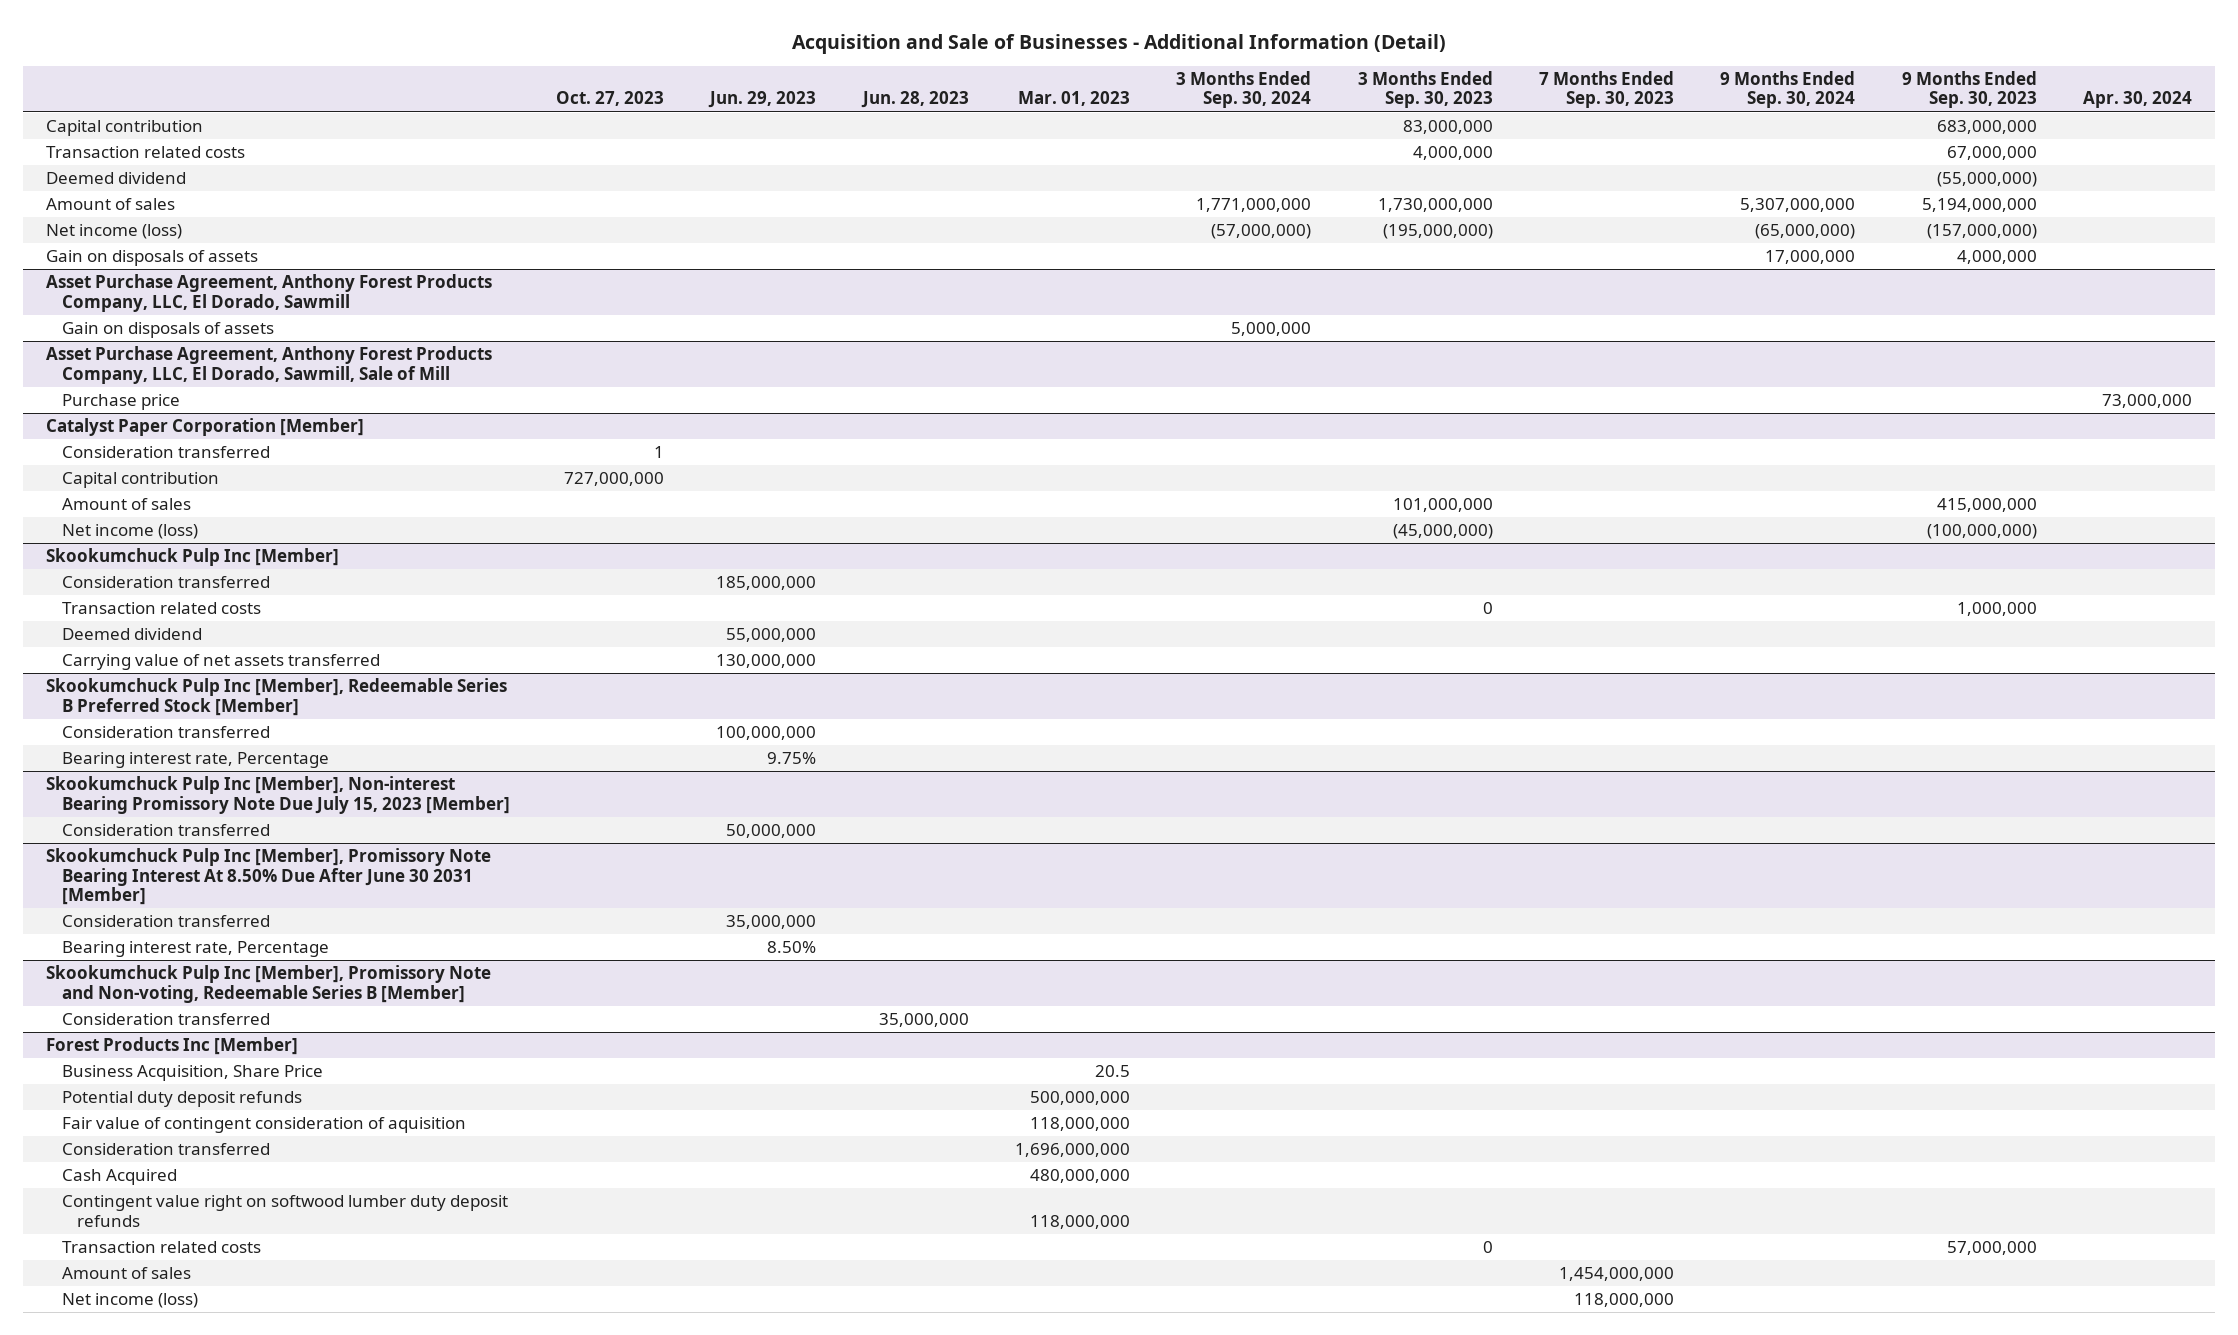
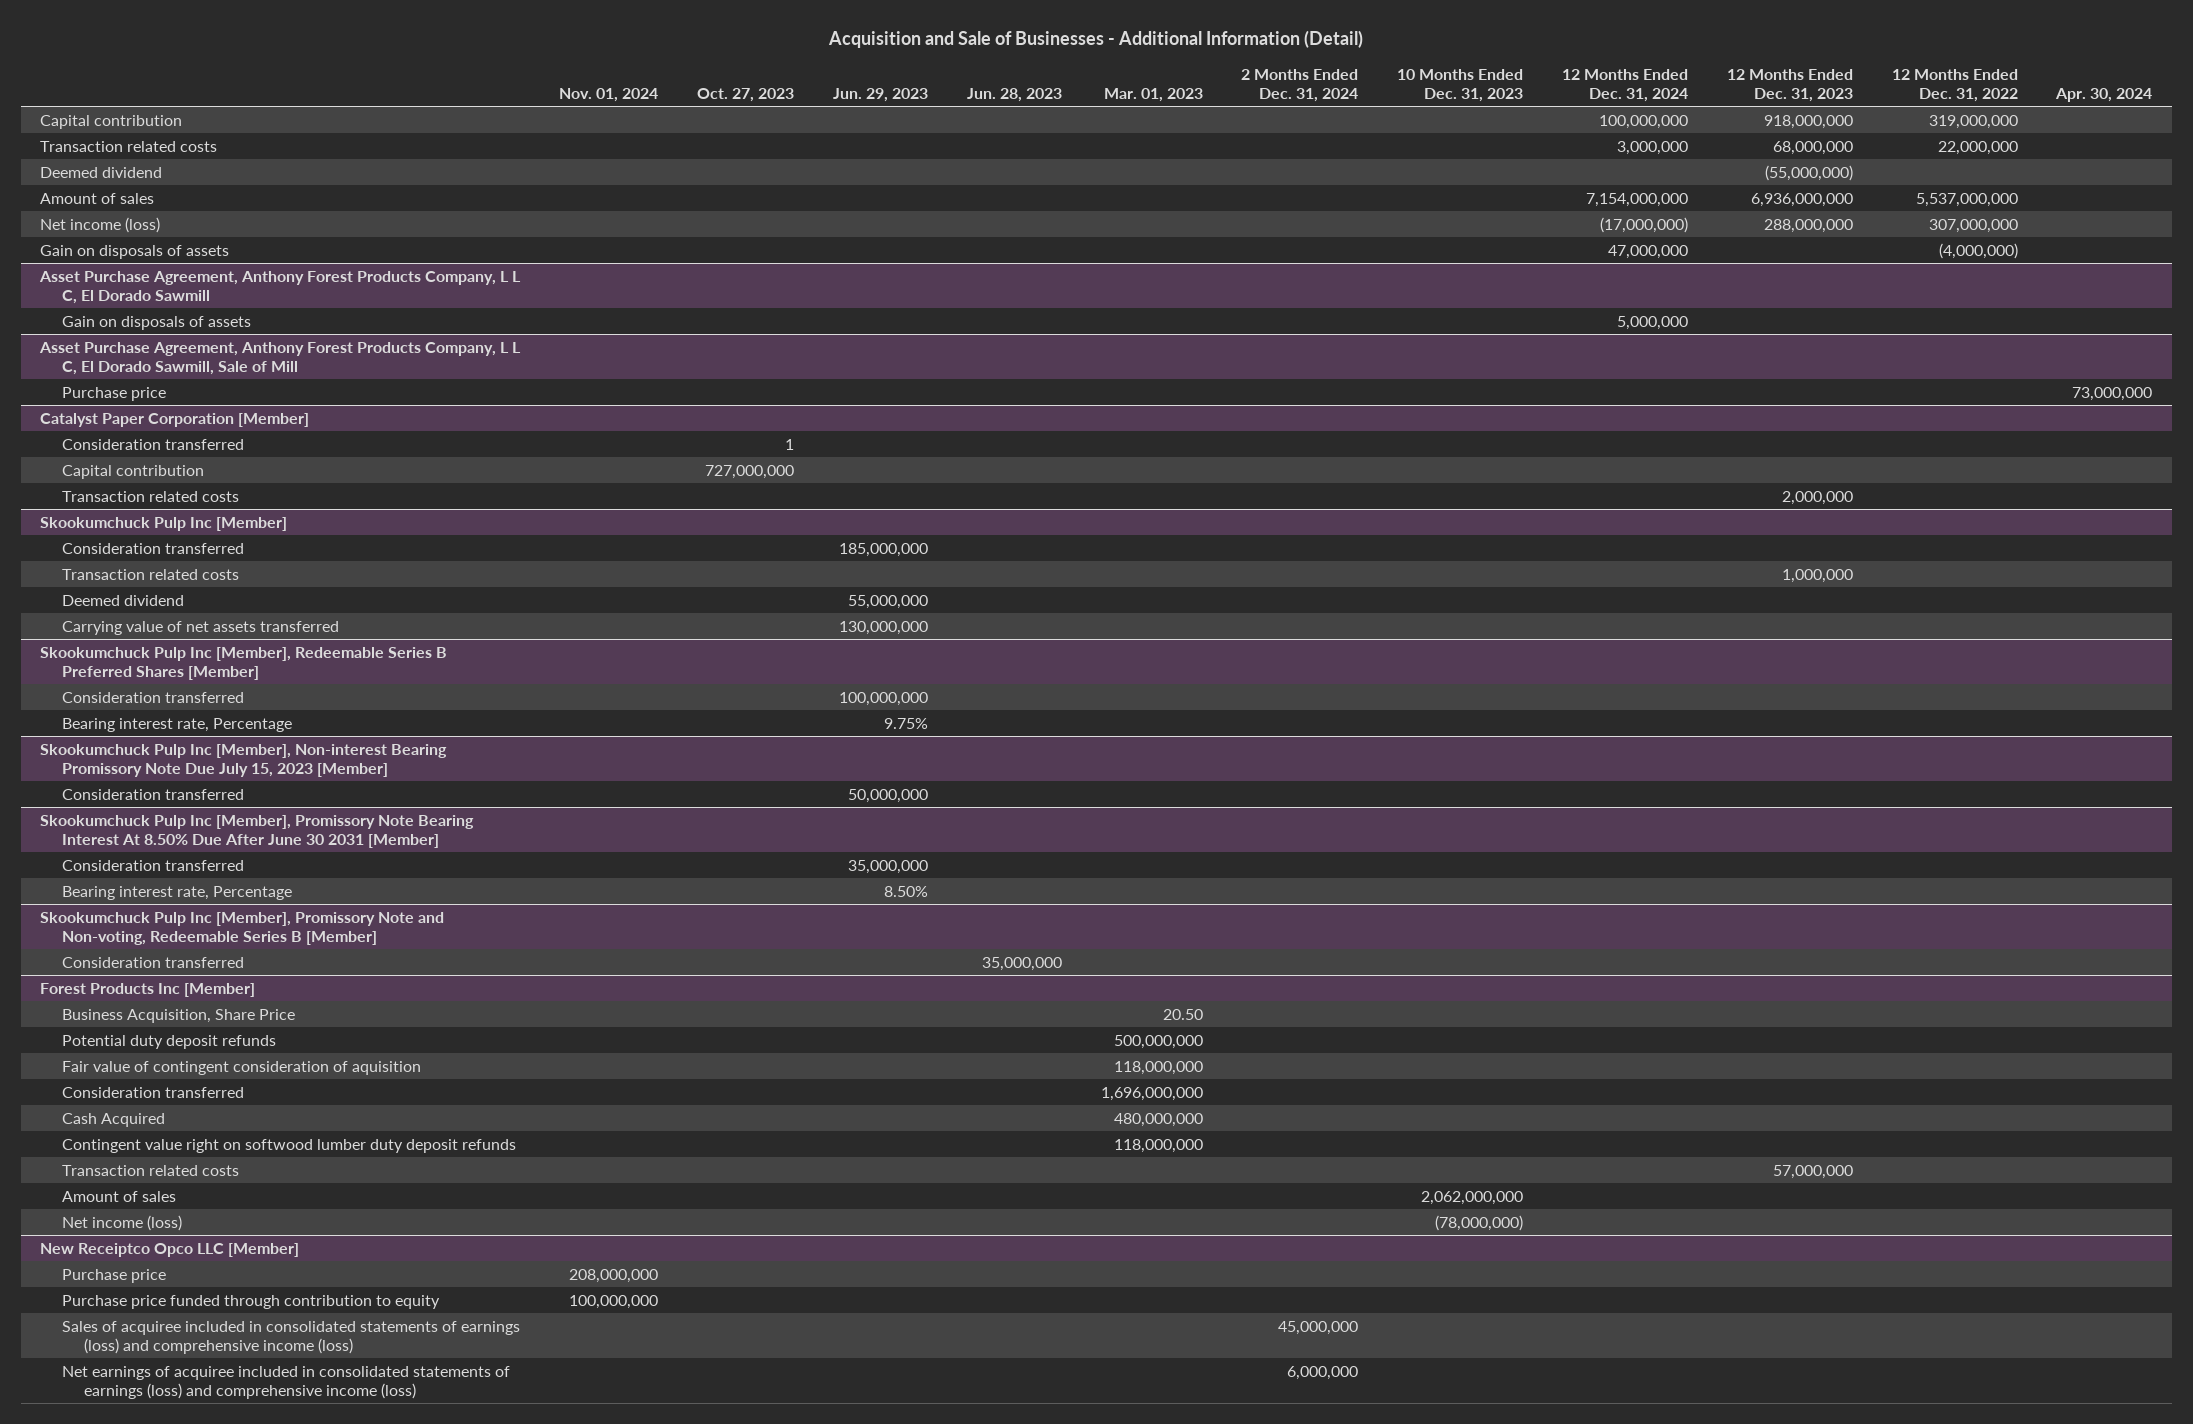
- | Oct. 27, 2023 | Jun. 29, 2023 | Jun. 28, 2023 | Mar. 01, 2023 | 3 Months Ended Sep. 30, 2024 | 3 Months Ended Sep. 30, 2023 | 7 Months Ended Sep. 30, 2023 | 9 Months Ended Sep. 30, 2024 | 9 Months Ended Sep. 30, 2023 | Apr. 30, 2024
+ | Nov. 01, 2024 | Oct. 27, 2023 | Jun. 29, 2023 | Jun. 28, 2023 | Mar. 01, 2023 | 2 Months Ended Dec. 31, 2024 | 10 Months Ended Dec. 31, 2023 | 12 Months Ended Dec. 31, 2024 | 12 Months Ended Dec. 31, 2023 | 12 Months Ended Dec. 31, 2022 | Apr. 30, 2024
- Asset Purchase Agreement, Anthony Forest Products Company, LLC, El Dorado, Sawmill
+ Asset Purchase Agreement, Anthony Forest Products Company, L L C, El Dorado Sawmill
- Asset Purchase Agreement, Anthony Forest Products Company, LLC, El Dorado, Sawmill, Sale of Mill
+ Asset Purchase Agreement, Anthony Forest Products Company, L L C, El Dorado Sawmill, Sale of Mill
@ Catalyst Paper Corporation [Member]
- Amount of sales | | | | | | 101,000,000 | | | 415,000,000 |
- Net income (loss) | | | | | | (45,000,000) | | | (100,000,000) |
+ Transaction related costs | | | | | | | | | 2,000,000 | |
- Skookumchuck Pulp Inc [Member], Redeemable Series B Preferred Stock [Member]
+ Skookumchuck Pulp Inc [Member], Redeemable Series B Preferred Shares [Member]
@ Forest Products Inc [Member]
- Business Acquisition, Share Price | | | | 20.5 | | | | | |
+ Business Acquisition, Share Price | | | | | 20.50 | | | | | |
+ New Receiptco Opco LLC [Member]
+ Purchase price | 208,000,000 | | | | | | | | | |
+ Purchase price funded through contribution to equity | 100,000,000 | | | | | | | | | |
+ Sales of acquiree included in consolidated statements of earnings (loss) and comprehensive income (loss) | | | | | | 45,000,000 | | | | |
+ Net earnings of acquiree included in consolidated statements of earnings (loss) and comprehensive income (loss) | | | | | | 6,000,000 | | | | |

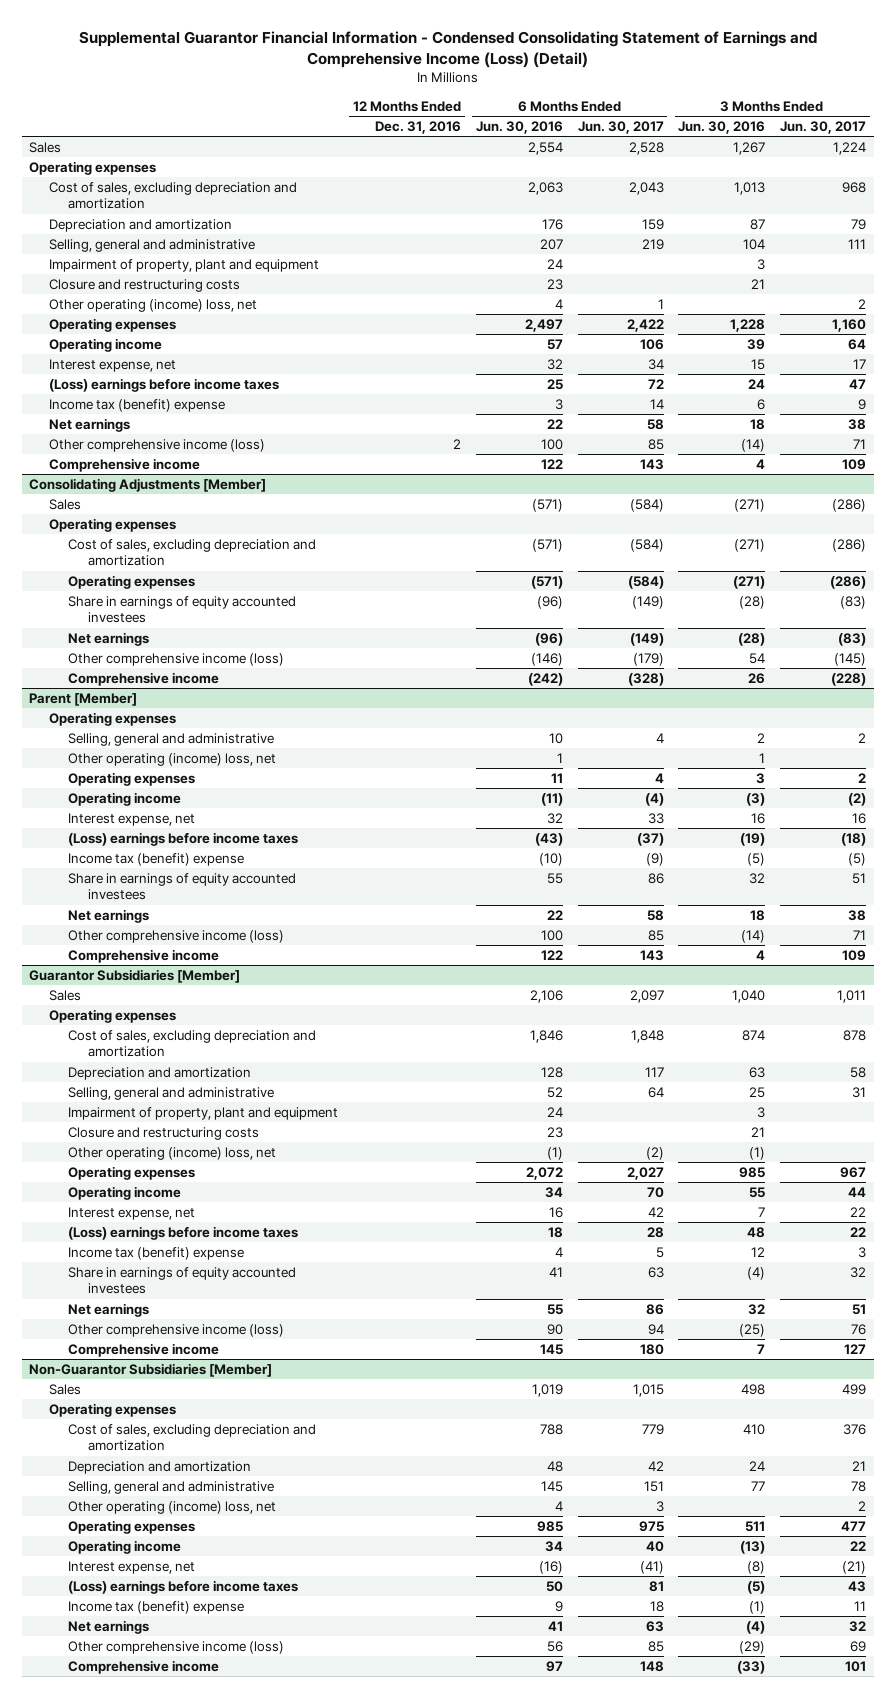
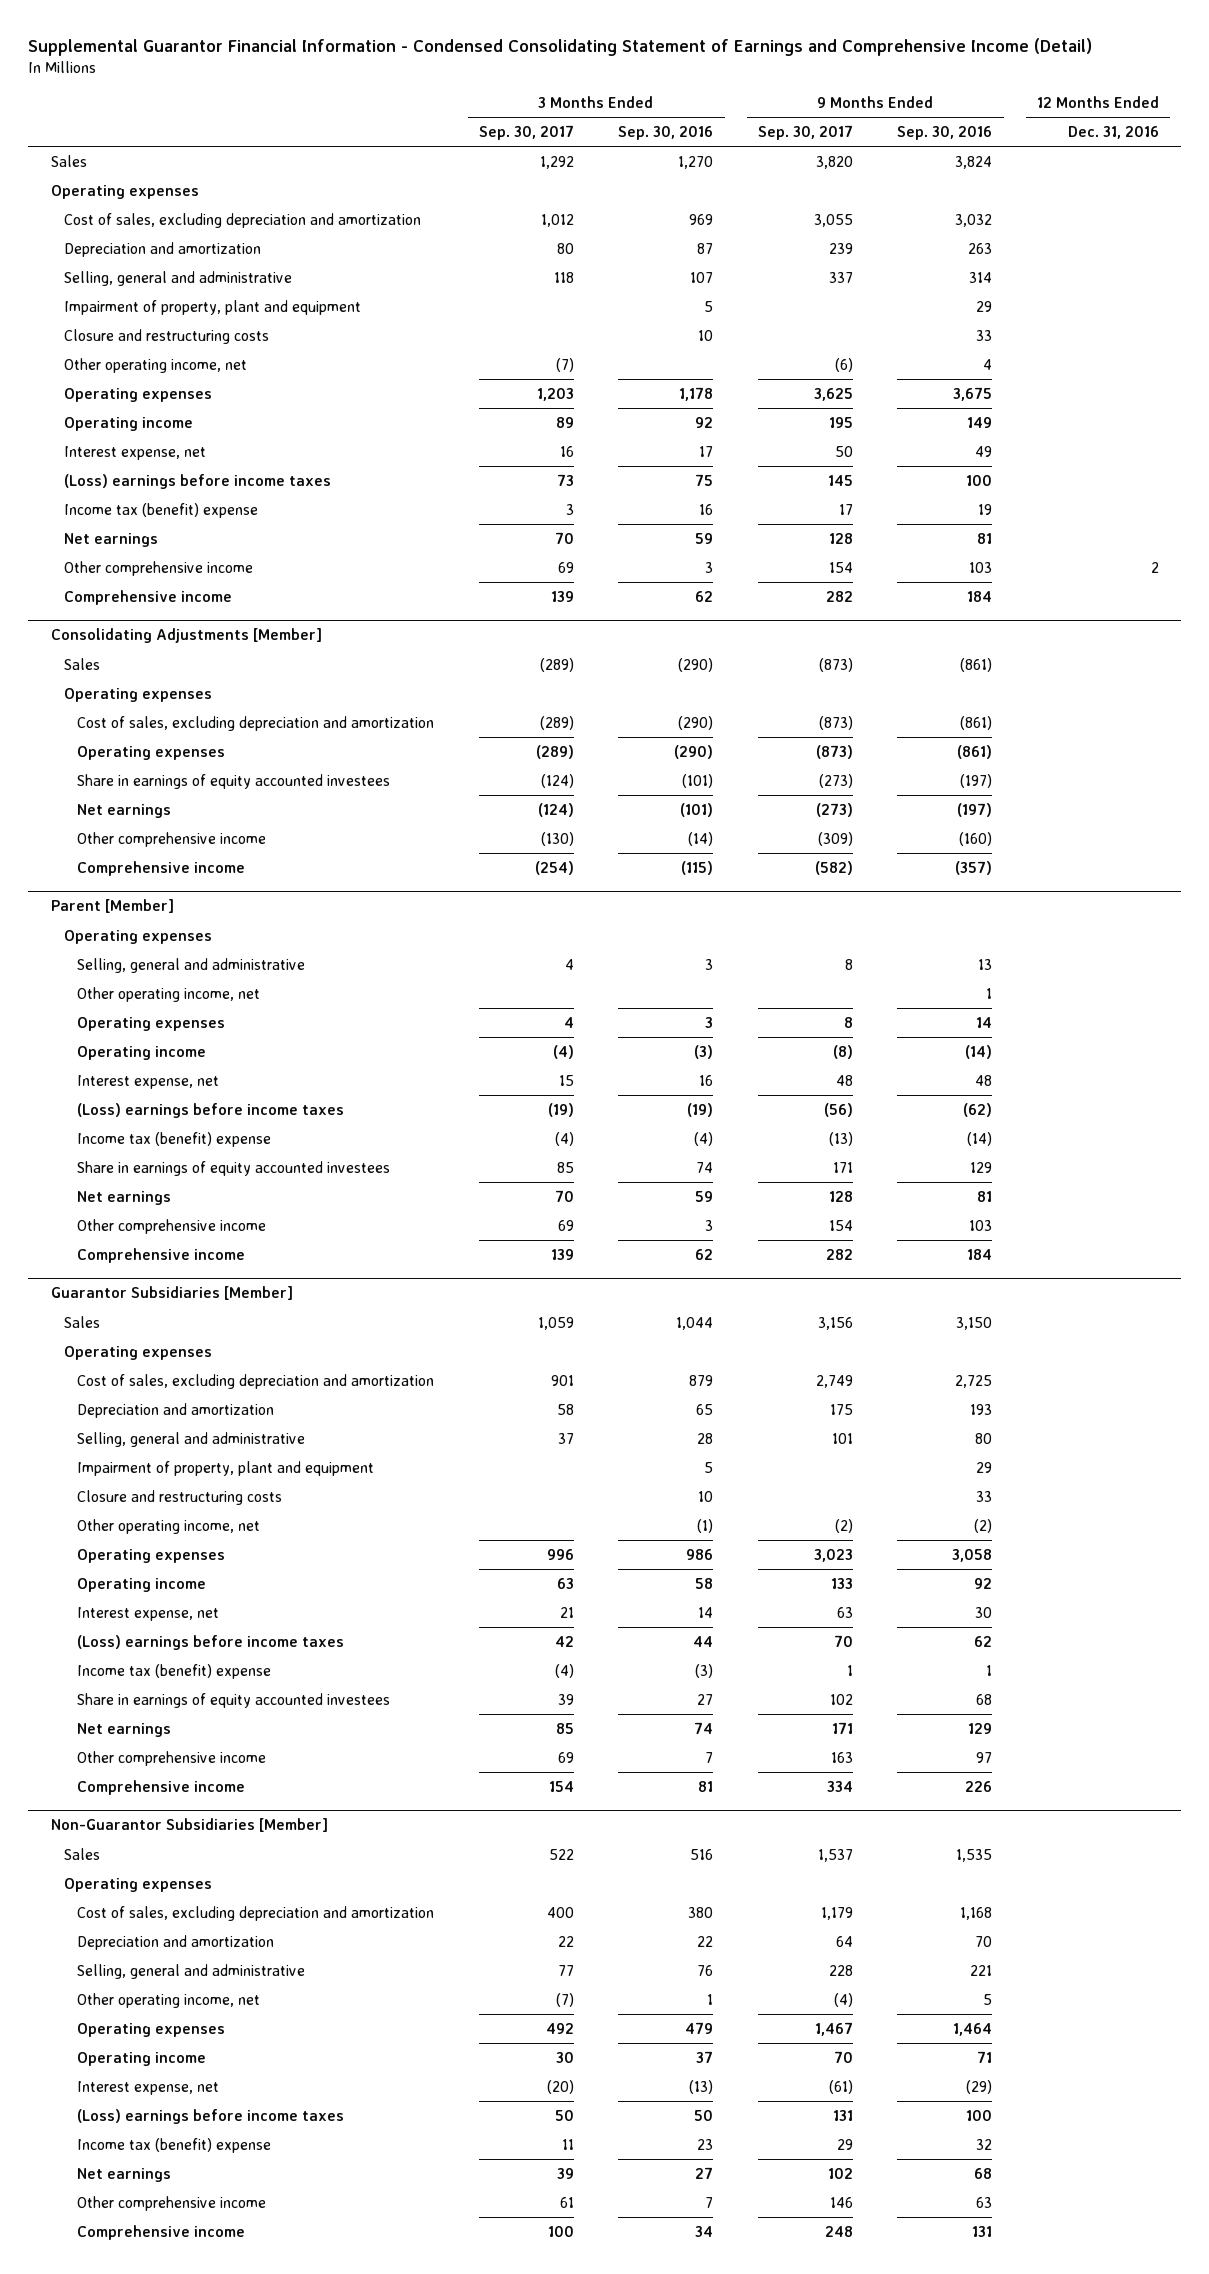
- Supplemental Guarantor Financial Information - Condensed Consolidating Statement of Earnings and Comprehensive Income (Loss) (Detail)
+ Supplemental Guarantor Financial Information - Condensed Consolidating Statement of Earnings and Comprehensive Income (Detail)
- | 12 Months Ended Dec. 31, 2016 | 6 Months Ended Jun. 30, 2016 | 6 Months Ended Jun. 30, 2017 | 3 Months Ended Jun. 30, 2016 | 3 Months Ended Jun. 30, 2017
+ | 3 Months Ended Sep. 30, 2017 | 3 Months Ended Sep. 30, 2016 | 9 Months Ended Sep. 30, 2017 | 9 Months Ended Sep. 30, 2016 | 12 Months Ended Dec. 31, 2016
- Other operating (income) loss, net | | 4 | 1 | | 2
+ Other operating income, net | (7) | | (6) | 4 |
- Other comprehensive income (loss) | 2 | 100 | 85 | (14) | 71
+ Other comprehensive income | 69 | 3 | 154 | 103 | 2
@ Consolidating Adjustments [Member]
- Other comprehensive income (loss) | | (146) | (179) | 54 | (145)
+ Other comprehensive income | (130) | (14) | (309) | (160) |
@ Parent [Member]
- Other operating (income) loss, net | | 1 | | 1 |
+ Other operating income, net | | | | 1 |
- Other comprehensive income (loss) | | 100 | 85 | (14) | 71
+ Other comprehensive income | 69 | 3 | 154 | 103 |
@ Guarantor Subsidiaries [Member]
- Other operating (income) loss, net | | (1) | (2) | (1) |
+ Other operating income, net | | (1) | (2) | (2) |
- Other comprehensive income (loss) | | 90 | 94 | (25) | 76
+ Other comprehensive income | 69 | 7 | 163 | 97 |
@ Non-Guarantor Subsidiaries [Member]
- Other operating (income) loss, net | | 4 | 3 | | 2
+ Other operating income, net | (7) | 1 | (4) | 5 |
- Other comprehensive income (loss) | | 56 | 85 | (29) | 69
+ Other comprehensive income | 61 | 7 | 146 | 63 |

